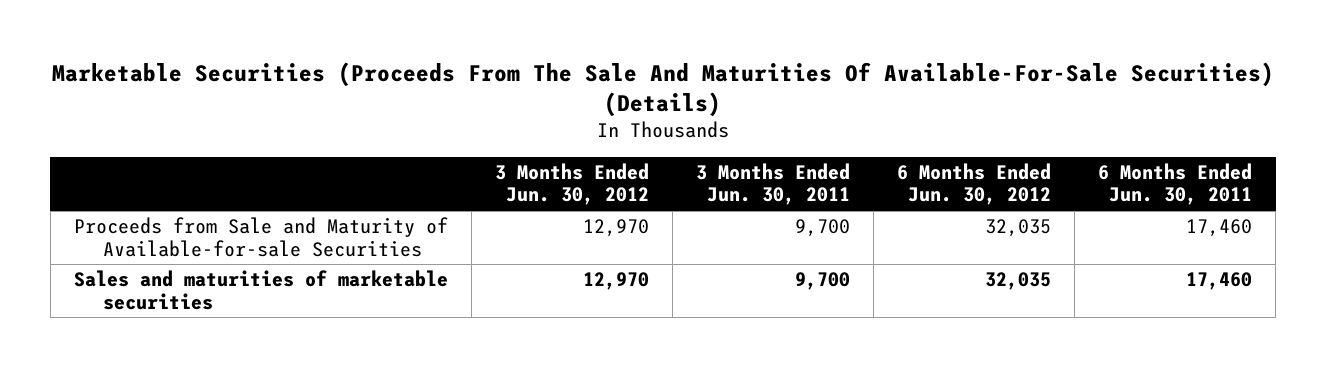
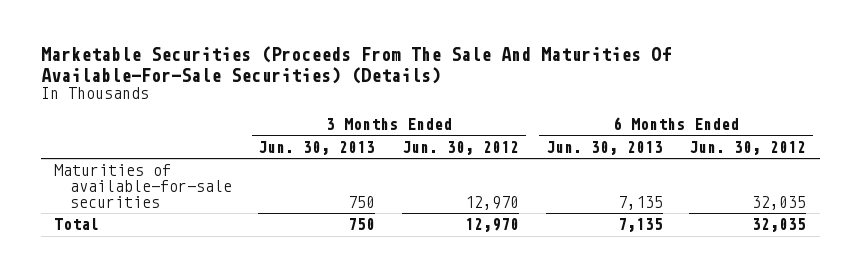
- | 3 Months Ended Jun. 30, 2012 | 3 Months Ended Jun. 30, 2011 | 6 Months Ended Jun. 30, 2012 | 6 Months Ended Jun. 30, 2011
+ | 3 Months Ended Jun. 30, 2013 | 3 Months Ended Jun. 30, 2012 | 6 Months Ended Jun. 30, 2013 | 6 Months Ended Jun. 30, 2012
- Proceeds from Sale and Maturity of Available-for-sale Securities | 12,970 | 9,700 | 32,035 | 17,460
- Sales and maturities of marketable securities | 12,970 | 9,700 | 32,035 | 17,460
+ Maturities of available-for-sale securities | 750 | 12,970 | 7,135 | 32,035
+ Total | 750 | 12,970 | 7,135 | 32,035

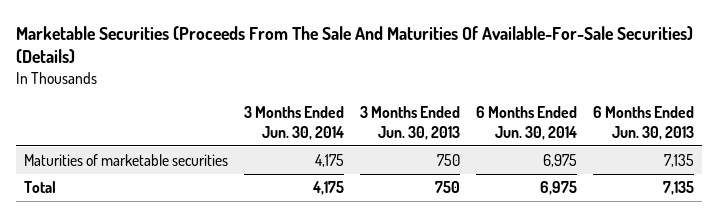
- | 3 Months Ended Jun. 30, 2013 | 3 Months Ended Jun. 30, 2012 | 6 Months Ended Jun. 30, 2013 | 6 Months Ended Jun. 30, 2012
+ | 3 Months Ended Jun. 30, 2014 | 3 Months Ended Jun. 30, 2013 | 6 Months Ended Jun. 30, 2014 | 6 Months Ended Jun. 30, 2013
- Maturities of available-for-sale securities | 750 | 12,970 | 7,135 | 32,035
+ Maturities of marketable securities | 4,175 | 750 | 6,975 | 7,135

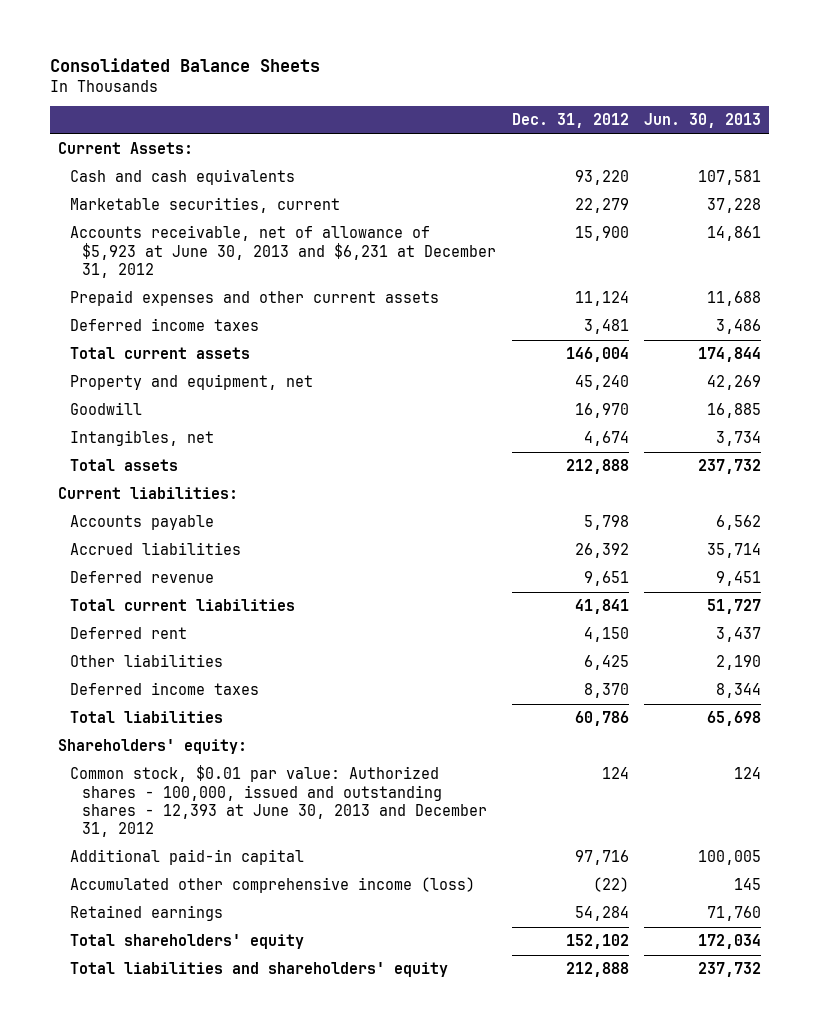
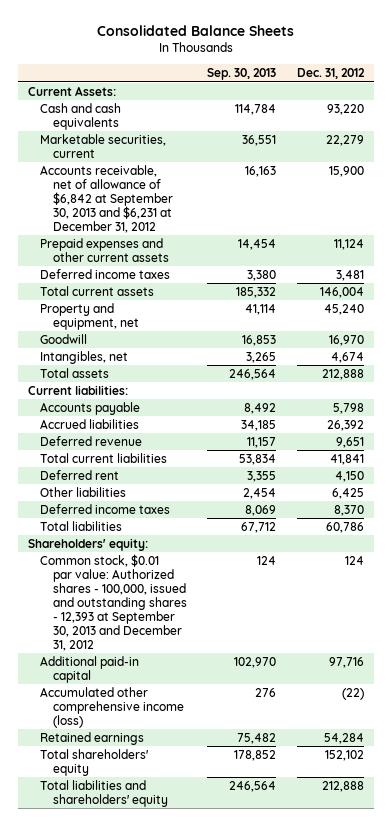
- | Dec. 31, 2012 | Jun. 30, 2013
+ | Sep. 30, 2013 | Dec. 31, 2012
- Accounts receivable, net of allowance of $5,923 at June 30, 2013 and $6,231 at December 31, 2012 | 15,900 | 14,861
+ Accounts receivable, net of allowance of $6,842 at September 30, 2013 and $6,231 at December 31, 2012 | 16,163 | 15,900
- Common stock, $0.01 par value: Authorized shares - 100,000, issued and outstanding shares - 12,393 at June 30, 2013 and December 31, 2012 | 124 | 124
+ Common stock, $0.01 par value: Authorized shares - 100,000, issued and outstanding shares - 12,393 at September 30, 2013 and December 31, 2012 | 124 | 124

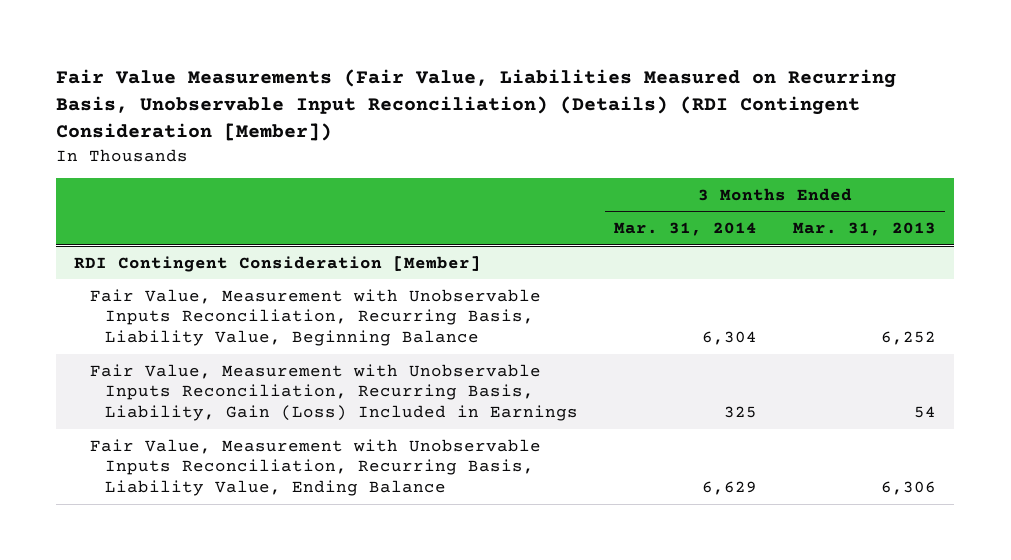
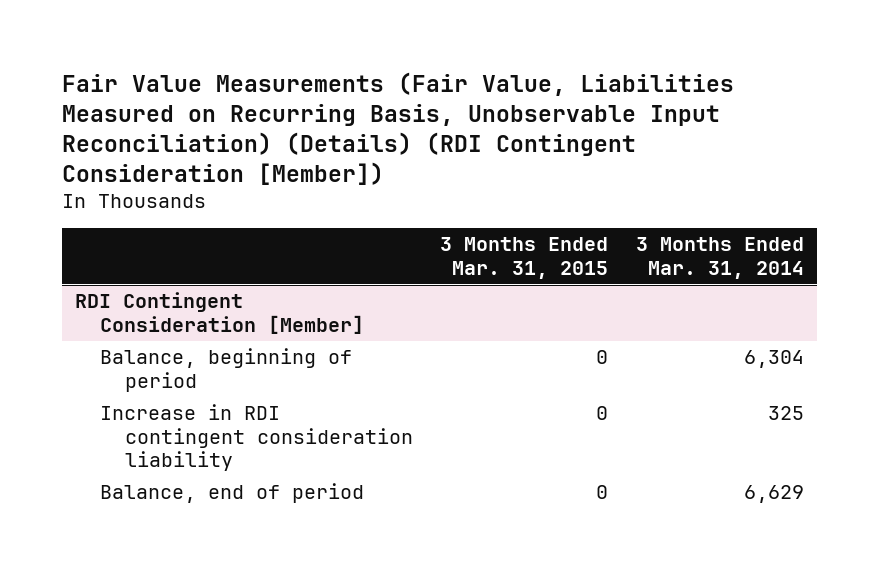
- | 3 Months Ended Mar. 31, 2014 | 3 Months Ended Mar. 31, 2013
+ | 3 Months Ended Mar. 31, 2015 | 3 Months Ended Mar. 31, 2014
@ RDI Contingent Consideration [Member]
- Fair Value, Measurement with Unobservable Inputs Reconciliation, Recurring Basis, Liability Value, Beginning Balance | 6,304 | 6,252
- Fair Value, Measurement with Unobservable Inputs Reconciliation, Recurring Basis, Liability, Gain (Loss) Included in Earnings | 325 | 54
- Fair Value, Measurement with Unobservable Inputs Reconciliation, Recurring Basis, Liability Value, Ending Balance | 6,629 | 6,306
+ Balance, beginning of period | 0 | 6,304
+ Increase in RDI contingent consideration liability | 0 | 325
+ Balance, end of period | 0 | 6,629

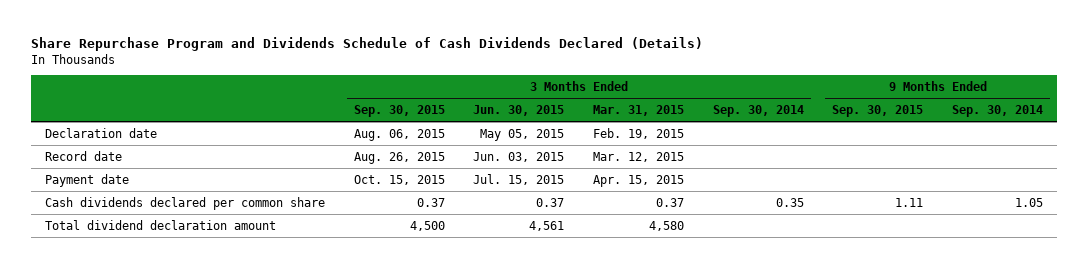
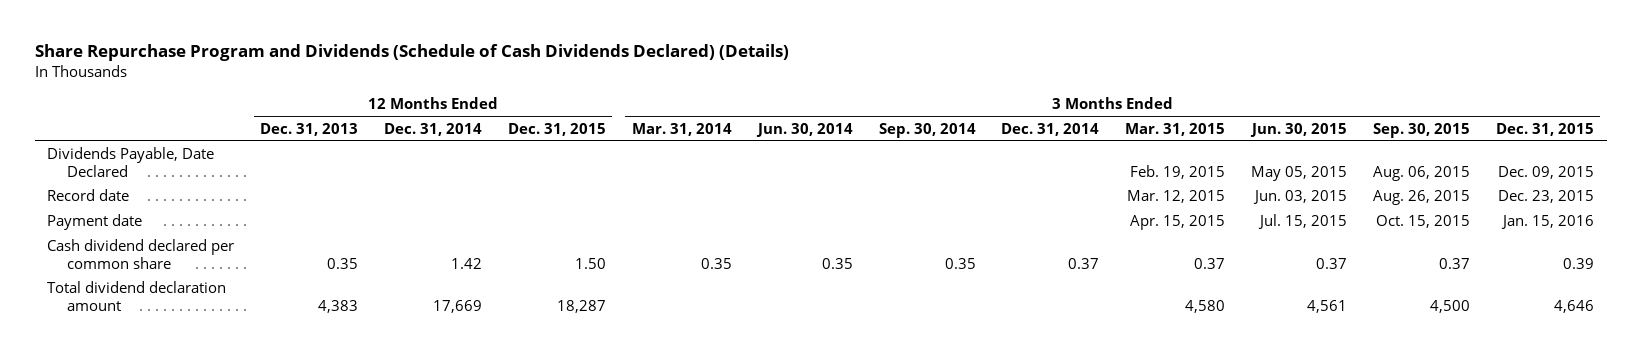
- Share Repurchase Program and Dividends Schedule of Cash Dividends Declared (Details)
+ Share Repurchase Program and Dividends (Schedule of Cash Dividends Declared) (Details)
- | 3 Months Ended Sep. 30, 2015 | 3 Months Ended Jun. 30, 2015 | 3 Months Ended Mar. 31, 2015 | 3 Months Ended Sep. 30, 2014 | 9 Months Ended Sep. 30, 2015 | 9 Months Ended Sep. 30, 2014
+ | 12 Months Ended Dec. 31, 2013 | 12 Months Ended Dec. 31, 2014 | 12 Months Ended Dec. 31, 2015 | 3 Months Ended Mar. 31, 2014 | 3 Months Ended Jun. 30, 2014 | 3 Months Ended Sep. 30, 2014 | 3 Months Ended Dec. 31, 2014 | 3 Months Ended Mar. 31, 2015 | 3 Months Ended Jun. 30, 2015 | 3 Months Ended Sep. 30, 2015 | 3 Months Ended Dec. 31, 2015
- Declaration date | Aug. 06, 2015 | May 05, 2015 | Feb. 19, 2015 | | |
+ Dividends Payable, Date Declared | | | | | | | | Feb. 19, 2015 | May 05, 2015 | Aug. 06, 2015 | Dec. 09, 2015
- Cash dividends declared per common share | 0.37 | 0.37 | 0.37 | 0.35 | 1.11 | 1.05
+ Cash dividend declared per common share | 0.35 | 1.42 | 1.50 | 0.35 | 0.35 | 0.35 | 0.37 | 0.37 | 0.37 | 0.37 | 0.39

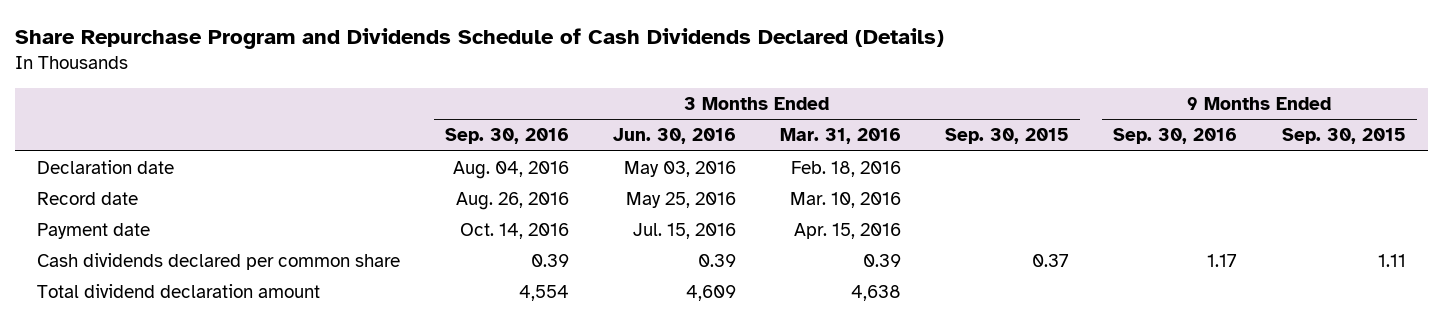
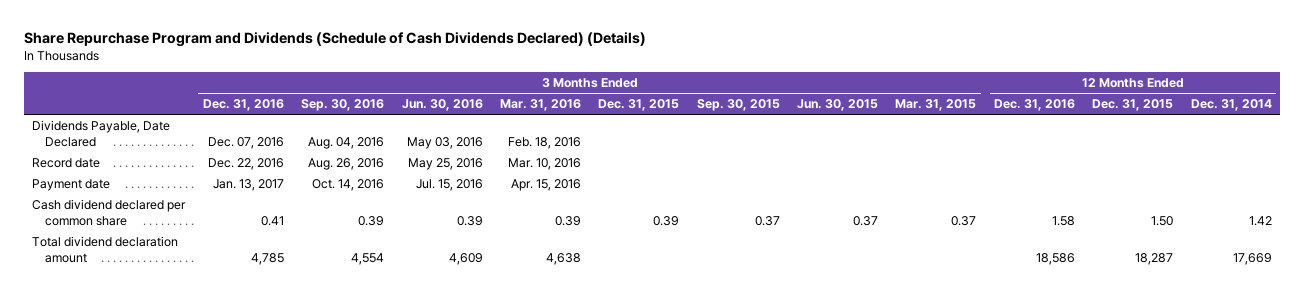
- Share Repurchase Program and Dividends Schedule of Cash Dividends Declared (Details)
+ Share Repurchase Program and Dividends (Schedule of Cash Dividends Declared) (Details)
- | 3 Months Ended Sep. 30, 2016 | 3 Months Ended Jun. 30, 2016 | 3 Months Ended Mar. 31, 2016 | 3 Months Ended Sep. 30, 2015 | 9 Months Ended Sep. 30, 2016 | 9 Months Ended Sep. 30, 2015
+ | 3 Months Ended Dec. 31, 2016 | 3 Months Ended Sep. 30, 2016 | 3 Months Ended Jun. 30, 2016 | 3 Months Ended Mar. 31, 2016 | 3 Months Ended Dec. 31, 2015 | 3 Months Ended Sep. 30, 2015 | 3 Months Ended Jun. 30, 2015 | 3 Months Ended Mar. 31, 2015 | 12 Months Ended Dec. 31, 2016 | 12 Months Ended Dec. 31, 2015 | 12 Months Ended Dec. 31, 2014
- Declaration date | Aug. 04, 2016 | May 03, 2016 | Feb. 18, 2016 | | |
+ Dividends Payable, Date Declared | Dec. 07, 2016 | Aug. 04, 2016 | May 03, 2016 | Feb. 18, 2016 | | | | | | |
- Cash dividends declared per common share | 0.39 | 0.39 | 0.39 | 0.37 | 1.17 | 1.11
+ Cash dividend declared per common share | 0.41 | 0.39 | 0.39 | 0.39 | 0.39 | 0.37 | 0.37 | 0.37 | 1.58 | 1.50 | 1.42

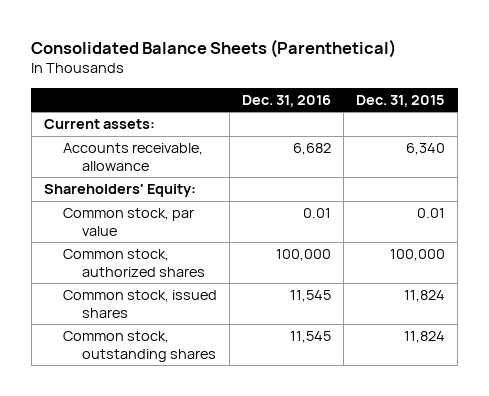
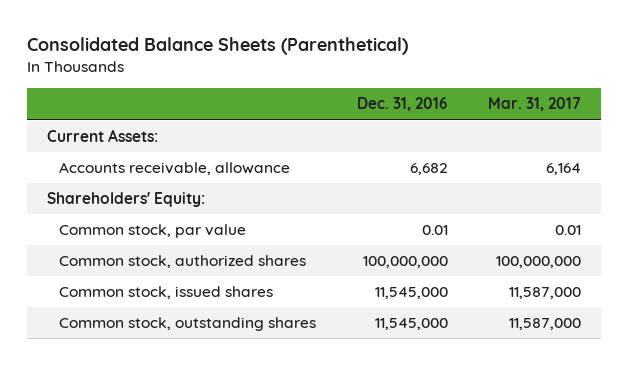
- | Dec. 31, 2016 | Dec. 31, 2015
+ | Dec. 31, 2016 | Mar. 31, 2017
- Current assets:
+ Current Assets:
- Common stock, authorized shares | 100,000 | 100,000
- Common stock, issued shares | 11,545 | 11,824
- Common stock, outstanding shares | 11,545 | 11,824
+ Common stock, authorized shares | 100,000,000 | 100,000,000
+ Common stock, issued shares | 11,545,000 | 11,587,000
+ Common stock, outstanding shares | 11,545,000 | 11,587,000

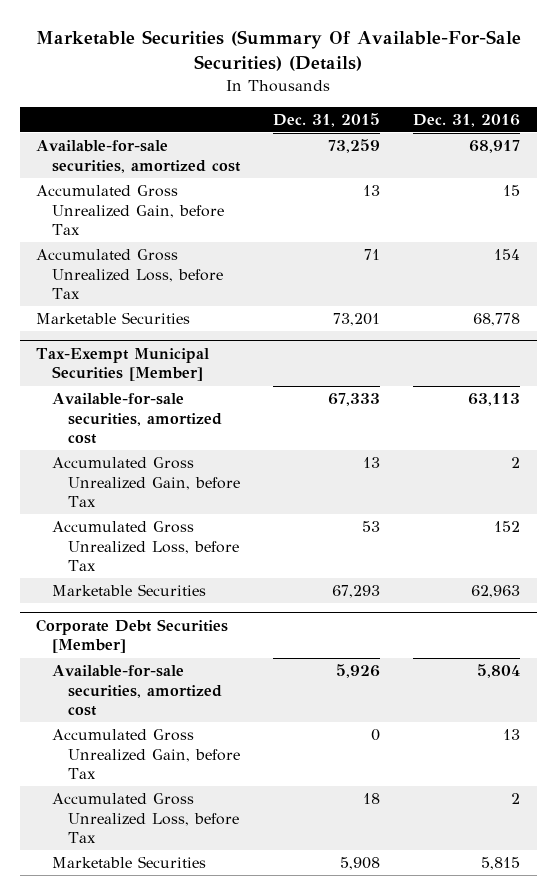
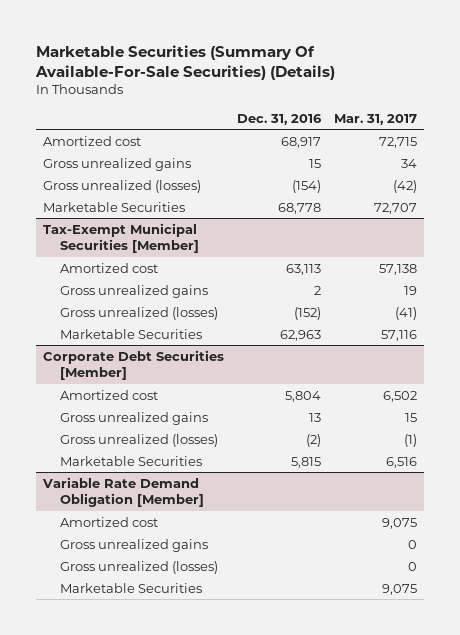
- | Dec. 31, 2015 | Dec. 31, 2016
+ | Dec. 31, 2016 | Mar. 31, 2017
- Available-for-sale securities, amortized cost | 73,259 | 68,917
- Accumulated Gross Unrealized Gain, before Tax | 13 | 15
- Accumulated Gross Unrealized Loss, before Tax | 71 | 154
+ Amortized cost | 68,917 | 72,715
+ Gross unrealized gains | 15 | 34
+ Gross unrealized (losses) | (154) | (42)
@ Tax-Exempt Municipal Securities [Member]
- Available-for-sale securities, amortized cost | 67,333 | 63,113
- Accumulated Gross Unrealized Gain, before Tax | 13 | 2
- Accumulated Gross Unrealized Loss, before Tax | 53 | 152
+ Amortized cost | 63,113 | 57,138
+ Gross unrealized gains | 2 | 19
+ Gross unrealized (losses) | (152) | (41)
@ Corporate Debt Securities [Member]
- Available-for-sale securities, amortized cost | 5,926 | 5,804
- Accumulated Gross Unrealized Gain, before Tax | 0 | 13
- Accumulated Gross Unrealized Loss, before Tax | 18 | 2
+ Amortized cost | 5,804 | 6,502
+ Gross unrealized gains | 13 | 15
+ Gross unrealized (losses) | (2) | (1)
+ Variable Rate Demand Obligation [Member]
+ Amortized cost | | 9,075
+ Gross unrealized gains | | 0
+ Gross unrealized (losses) | | 0
+ Marketable Securities | | 9,075

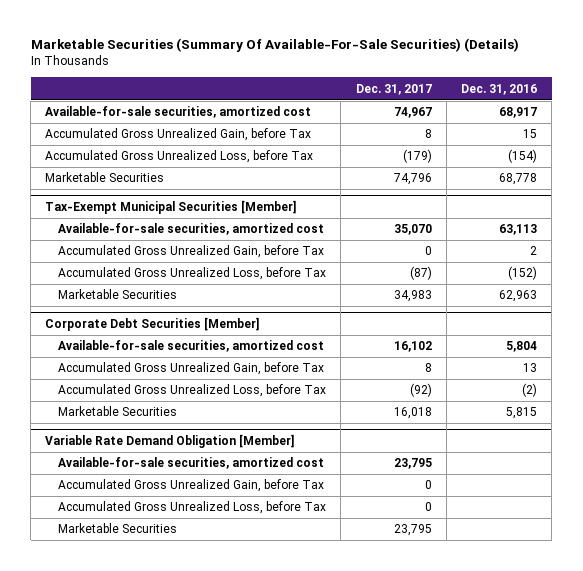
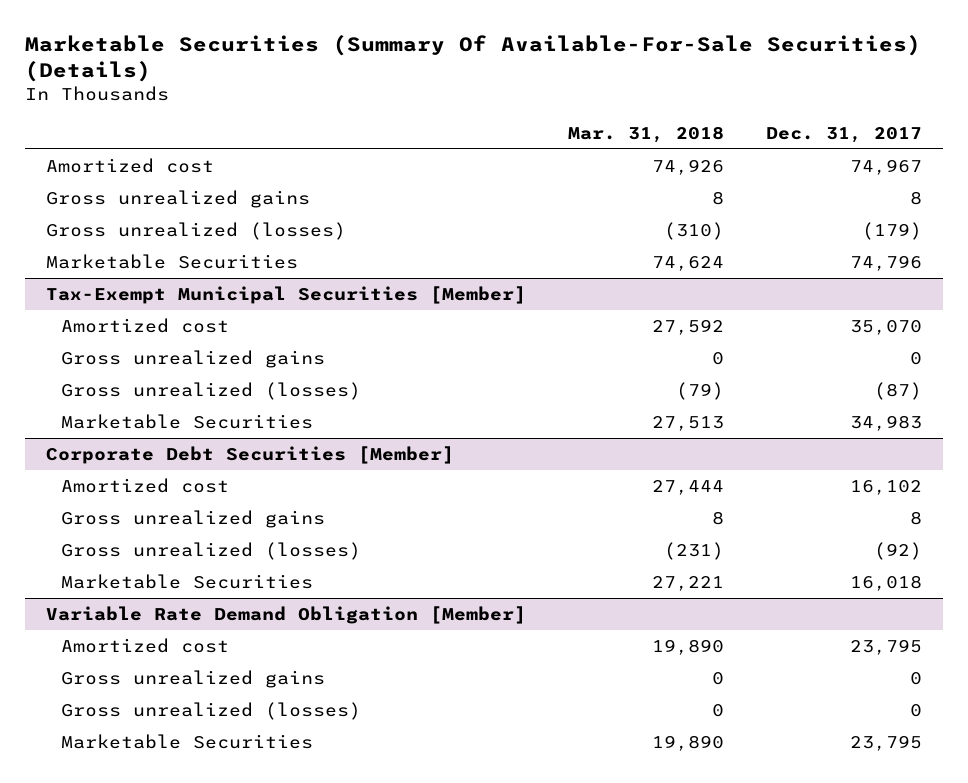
- | Dec. 31, 2017 | Dec. 31, 2016
+ | Mar. 31, 2018 | Dec. 31, 2017
- Available-for-sale securities, amortized cost | 74,967 | 68,917
- Accumulated Gross Unrealized Gain, before Tax | 8 | 15
- Accumulated Gross Unrealized Loss, before Tax | (179) | (154)
+ Amortized cost | 74,926 | 74,967
+ Gross unrealized gains | 8 | 8
+ Gross unrealized (losses) | (310) | (179)
@ Tax-Exempt Municipal Securities [Member]
- Available-for-sale securities, amortized cost | 35,070 | 63,113
- Accumulated Gross Unrealized Gain, before Tax | 0 | 2
- Accumulated Gross Unrealized Loss, before Tax | (87) | (152)
+ Amortized cost | 27,592 | 35,070
+ Gross unrealized gains | 0 | 0
+ Gross unrealized (losses) | (79) | (87)
@ Corporate Debt Securities [Member]
- Available-for-sale securities, amortized cost | 16,102 | 5,804
- Accumulated Gross Unrealized Gain, before Tax | 8 | 13
- Accumulated Gross Unrealized Loss, before Tax | (92) | (2)
+ Amortized cost | 27,444 | 16,102
+ Gross unrealized gains | 8 | 8
+ Gross unrealized (losses) | (231) | (92)
@ Variable Rate Demand Obligation [Member]
- Available-for-sale securities, amortized cost | 23,795 |
- Accumulated Gross Unrealized Gain, before Tax | 0 |
- Accumulated Gross Unrealized Loss, before Tax | 0 |
+ Amortized cost | 19,890 | 23,795
+ Gross unrealized gains | 0 | 0
+ Gross unrealized (losses) | 0 | 0

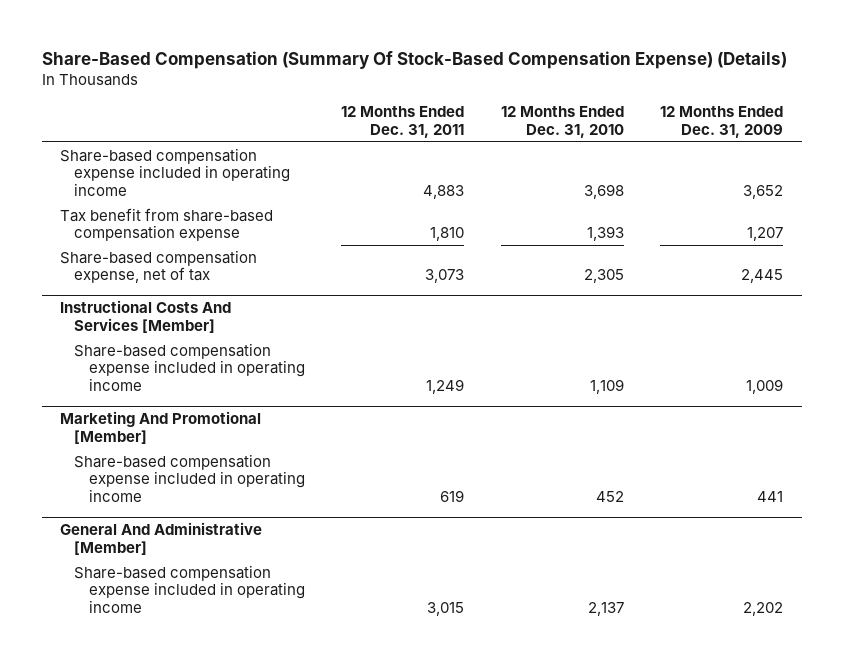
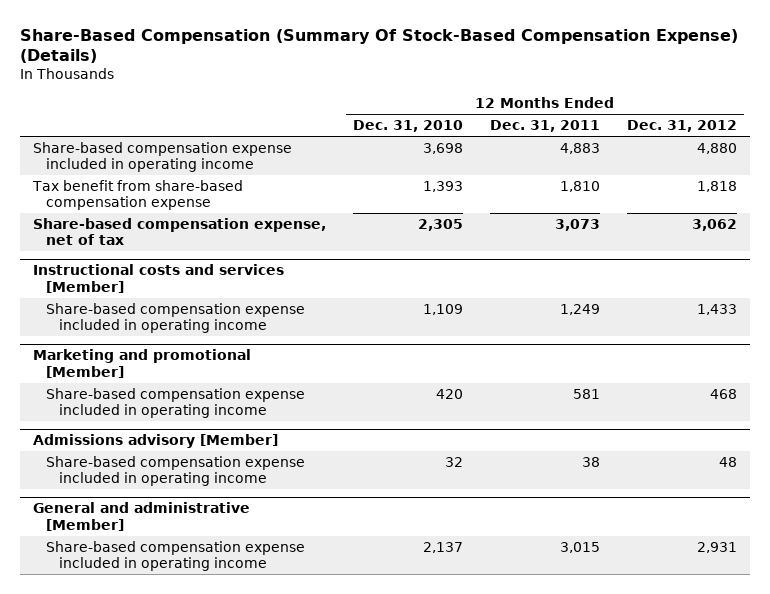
- | 12 Months Ended Dec. 31, 2011 | 12 Months Ended Dec. 31, 2010 | 12 Months Ended Dec. 31, 2009
+ | 12 Months Ended Dec. 31, 2010 | 12 Months Ended Dec. 31, 2011 | 12 Months Ended Dec. 31, 2012
- Instructional Costs And Services [Member]
+ Instructional costs and services [Member]
- Marketing And Promotional [Member]
- Share-based compensation expense included in operating income | 619 | 452 | 441
- General And Administrative [Member]
+ Marketing and promotional [Member]
+ Share-based compensation expense included in operating income | 420 | 581 | 468
+ Admissions advisory [Member]
+ Share-based compensation expense included in operating income | 32 | 38 | 48
+ General and administrative [Member]

